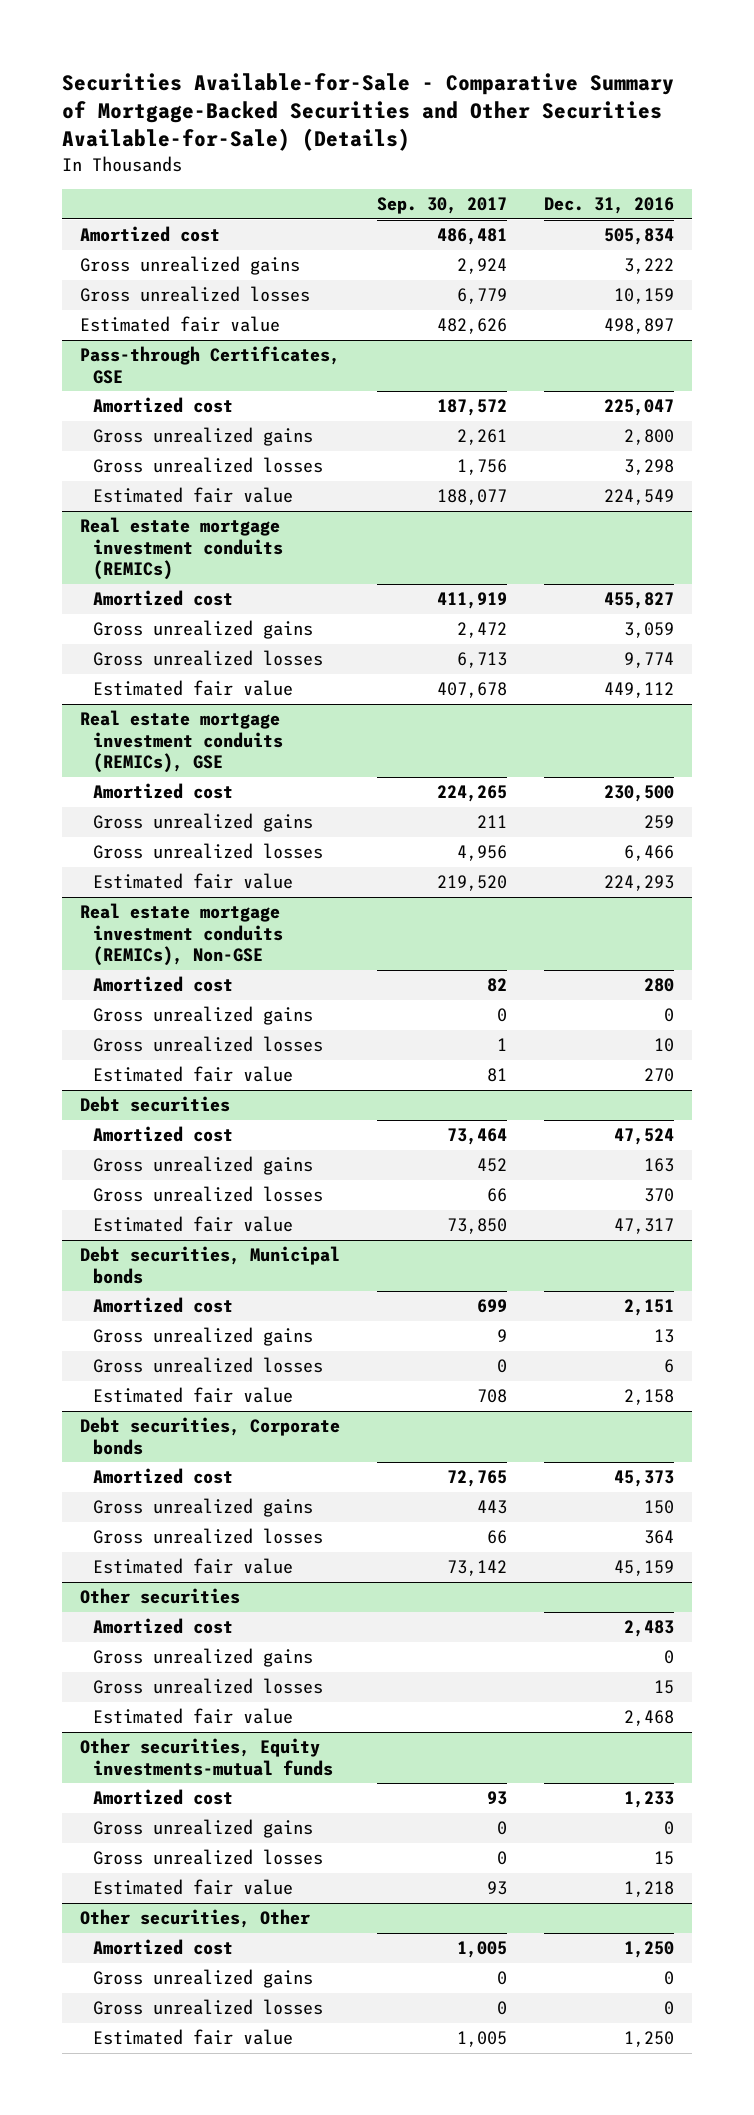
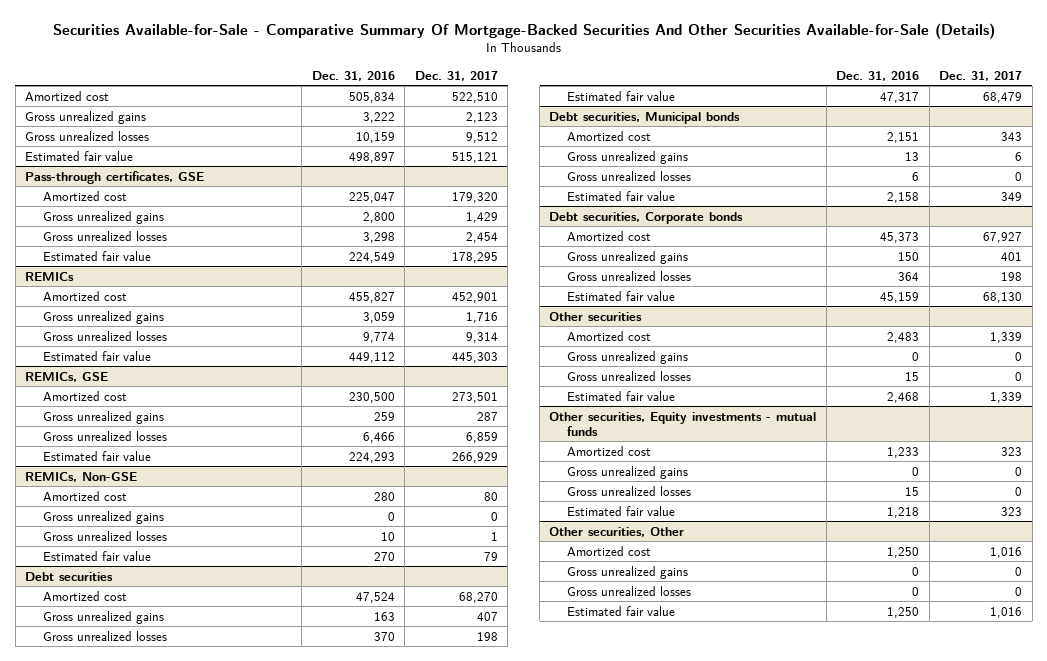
- Securities Available-for-Sale - Comparative Summary of Mortgage-Backed Securities and Other Securities Available-for-Sale) (Details)
+ Securities Available-for-Sale - Comparative Summary Of Mortgage-Backed Securities And Other Securities Available-for-Sale (Details)
- | Sep. 30, 2017 | Dec. 31, 2016
+ | Dec. 31, 2016 | Dec. 31, 2017
- Pass-through Certificates, GSE
+ Pass-through certificates, GSE
- Real estate mortgage investment conduits (REMICs)
+ REMICs
- Real estate mortgage investment conduits (REMICs), GSE
+ REMICs, GSE
- Real estate mortgage investment conduits (REMICs), Non-GSE
+ REMICs, Non-GSE
- Other securities, Equity investments-mutual funds
+ Other securities, Equity investments - mutual funds

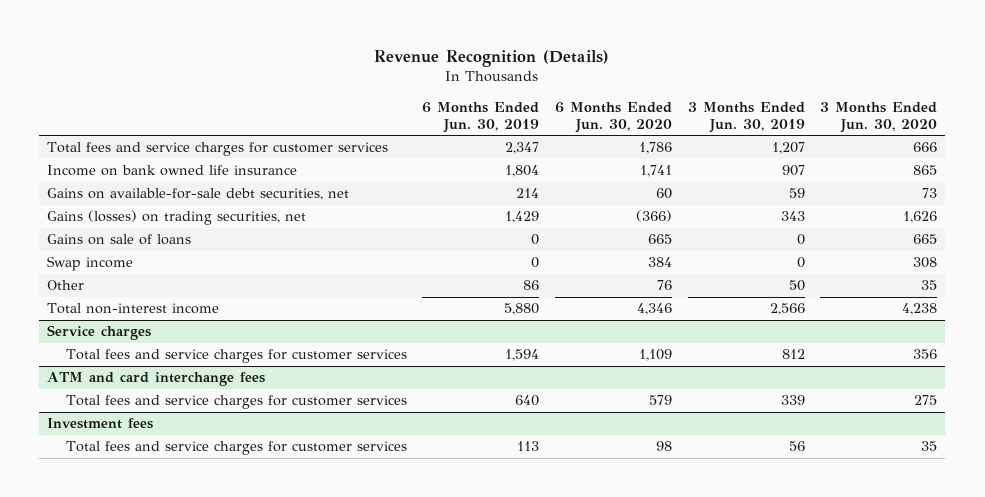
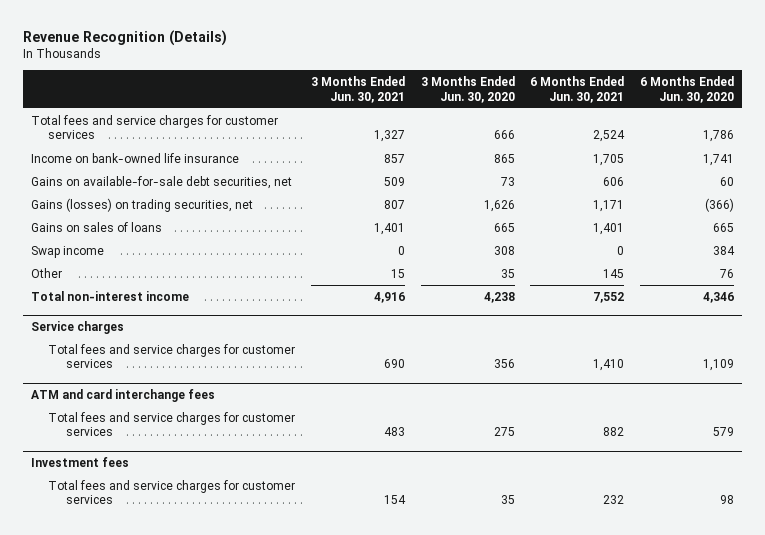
- | 6 Months Ended Jun. 30, 2019 | 6 Months Ended Jun. 30, 2020 | 3 Months Ended Jun. 30, 2019 | 3 Months Ended Jun. 30, 2020
+ | 3 Months Ended Jun. 30, 2021 | 3 Months Ended Jun. 30, 2020 | 6 Months Ended Jun. 30, 2021 | 6 Months Ended Jun. 30, 2020
- Income on bank owned life insurance | 1,804 | 1,741 | 907 | 865
+ Income on bank-owned life insurance | 857 | 865 | 1,705 | 1,741
- Gains on sale of loans | 0 | 665 | 0 | 665
+ Gains on sales of loans | 1,401 | 665 | 1,401 | 665

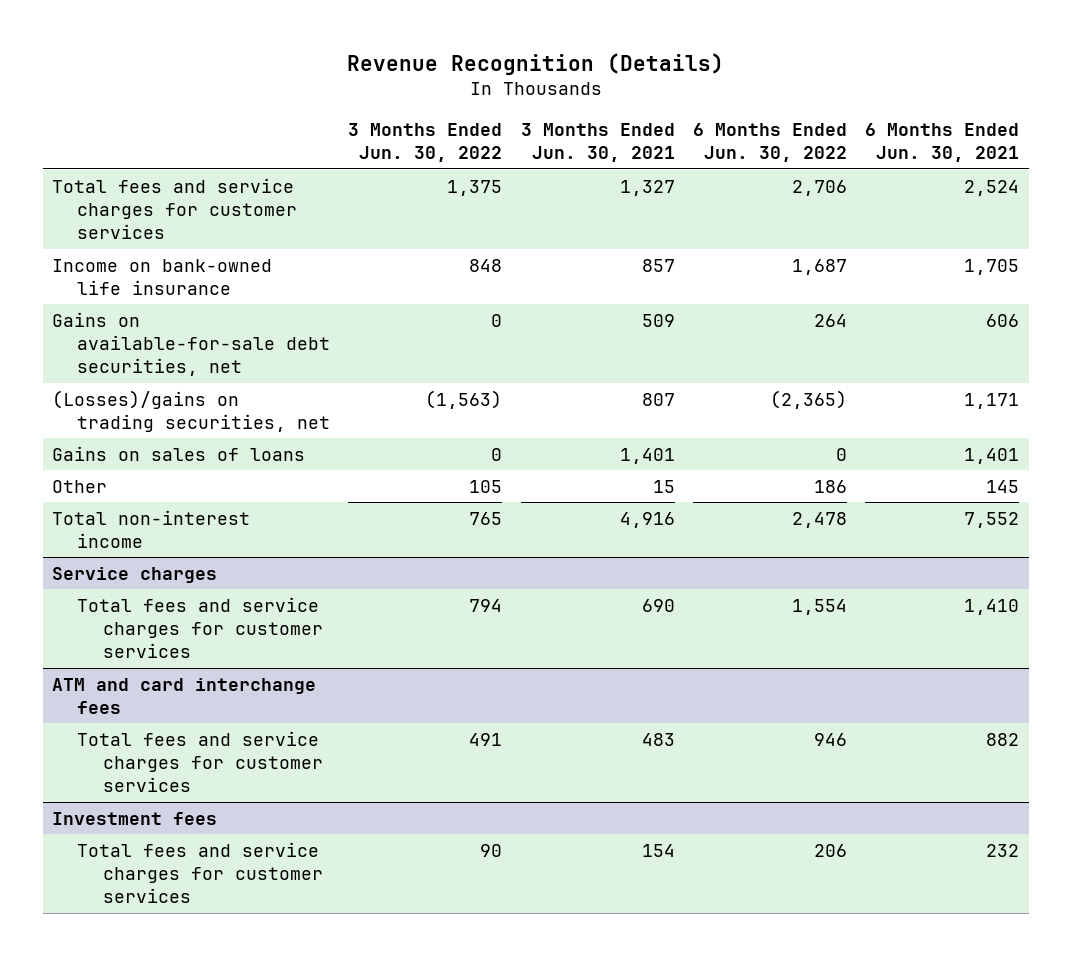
- | 3 Months Ended Jun. 30, 2021 | 3 Months Ended Jun. 30, 2020 | 6 Months Ended Jun. 30, 2021 | 6 Months Ended Jun. 30, 2020
+ | 3 Months Ended Jun. 30, 2022 | 3 Months Ended Jun. 30, 2021 | 6 Months Ended Jun. 30, 2022 | 6 Months Ended Jun. 30, 2021
- Gains (losses) on trading securities, net | 807 | 1,626 | 1,171 | (366)
+ (Losses)/gains on trading securities, net | (1,563) | 807 | (2,365) | 1,171
- Swap income | 0 | 308 | 0 | 384

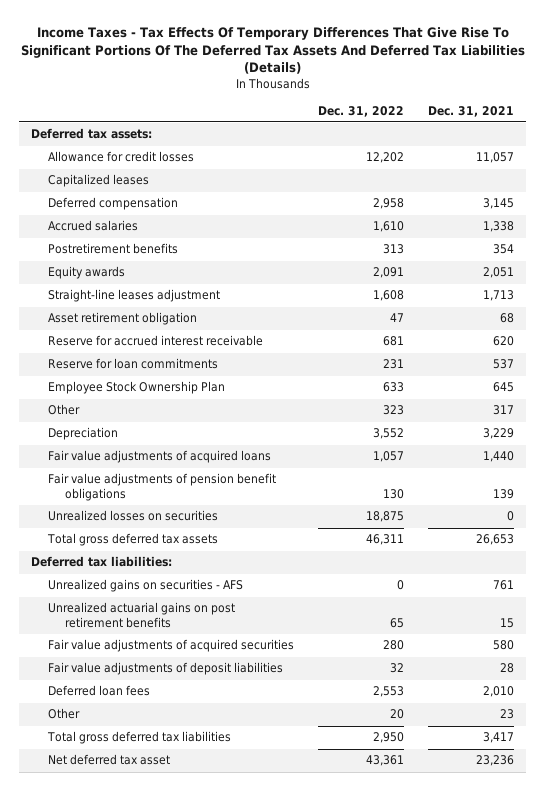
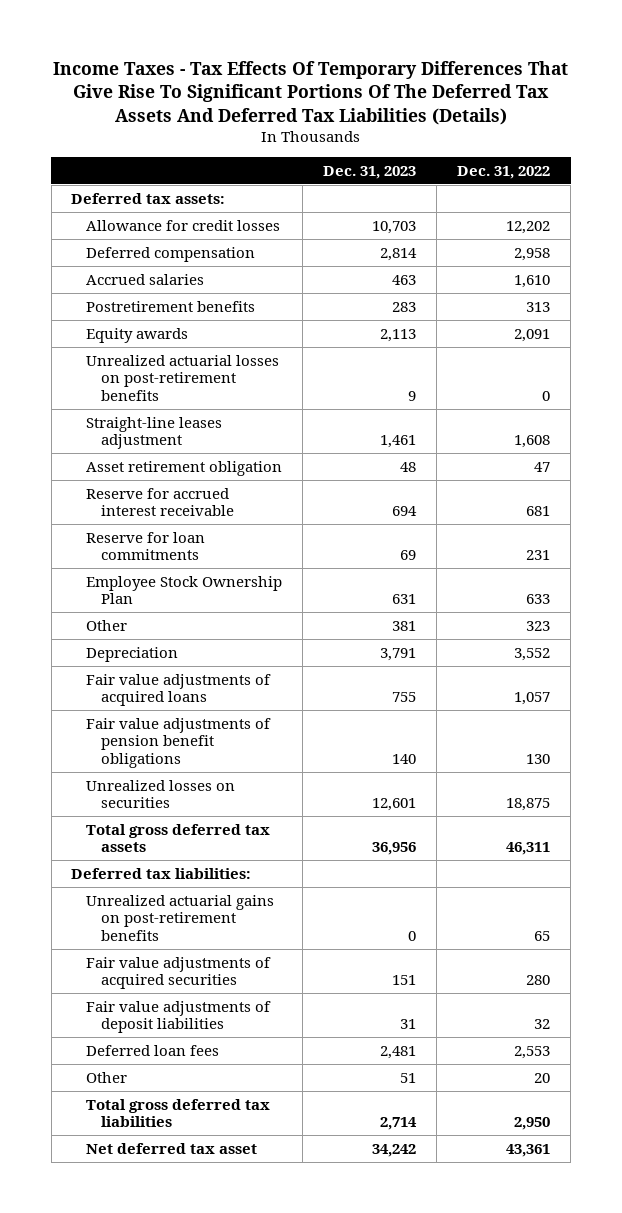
- | Dec. 31, 2022 | Dec. 31, 2021
+ | Dec. 31, 2023 | Dec. 31, 2022
- Capitalized leases
+ Unrealized actuarial losses on post-retirement benefits | 9 | 0
- Unrealized gains on securities - AFS | 0 | 761
- Unrealized actuarial gains on post retirement benefits | 65 | 15
+ Unrealized actuarial gains on post-retirement benefits | 0 | 65

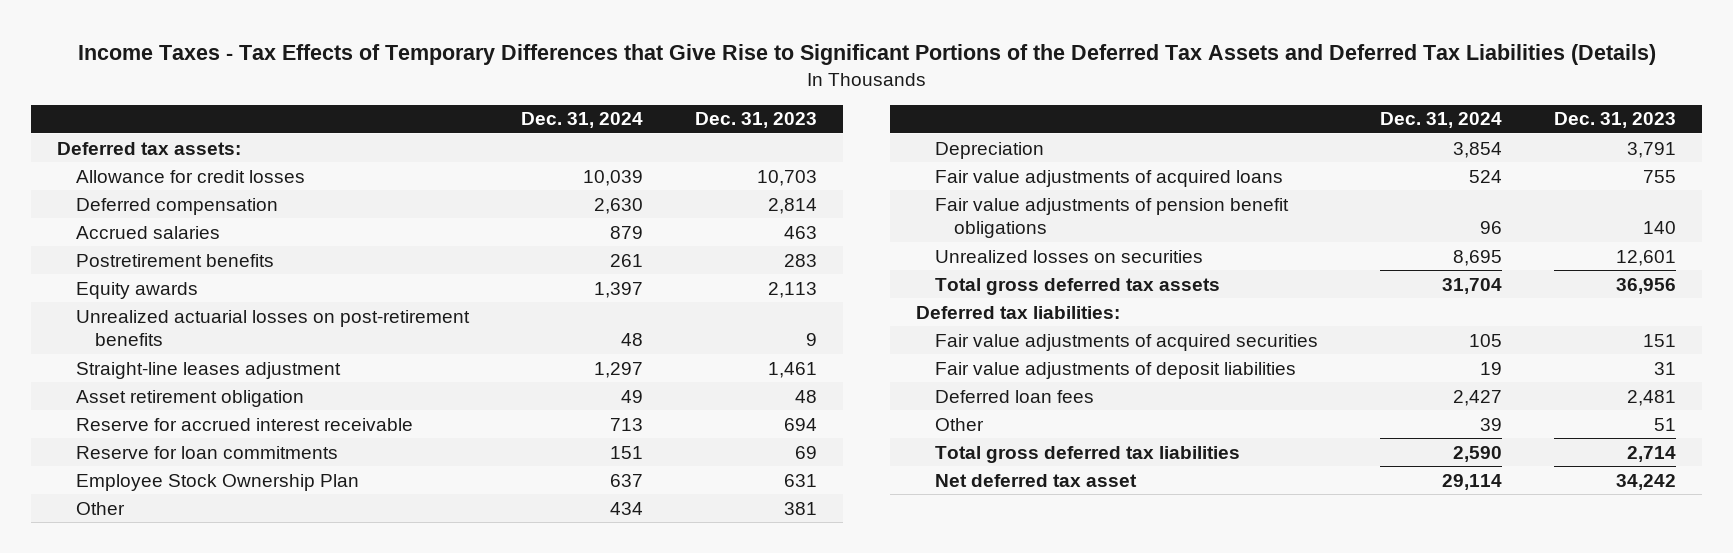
- Income Taxes - Tax Effects Of Temporary Differences That Give Rise To Significant Portions Of The Deferred Tax Assets And Deferred Tax Liabilities (Details)
+ Income Taxes - Tax Effects of Temporary Differences that Give Rise to Significant Portions of the Deferred Tax Assets and Deferred Tax Liabilities (Details)
- | Dec. 31, 2023 | Dec. 31, 2022
+ | Dec. 31, 2024 | Dec. 31, 2023
- Unrealized actuarial gains on post-retirement benefits | 0 | 65

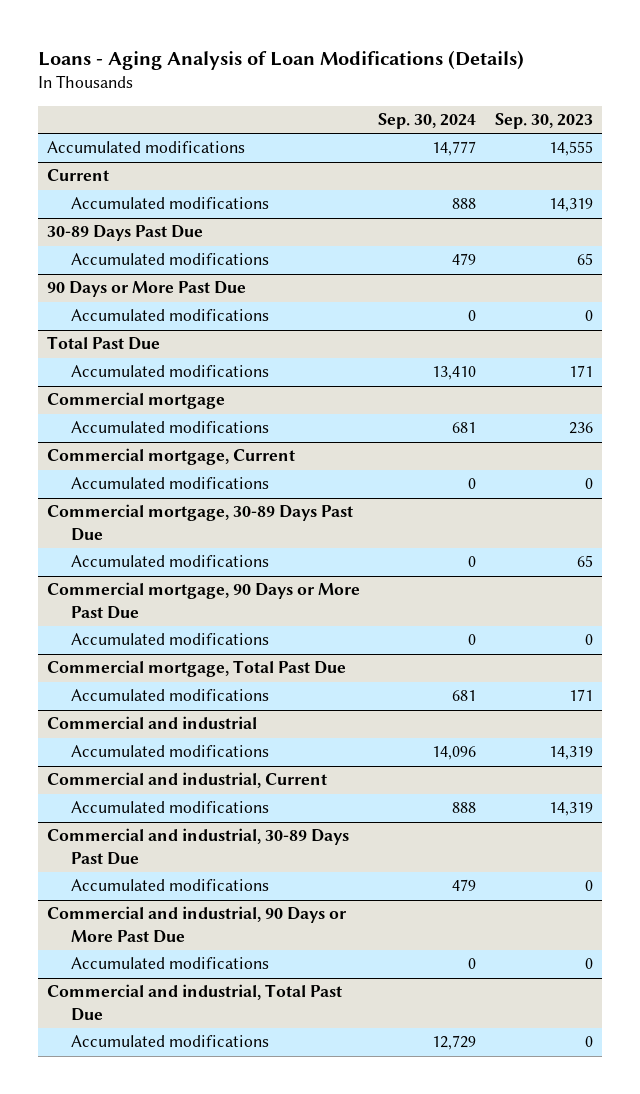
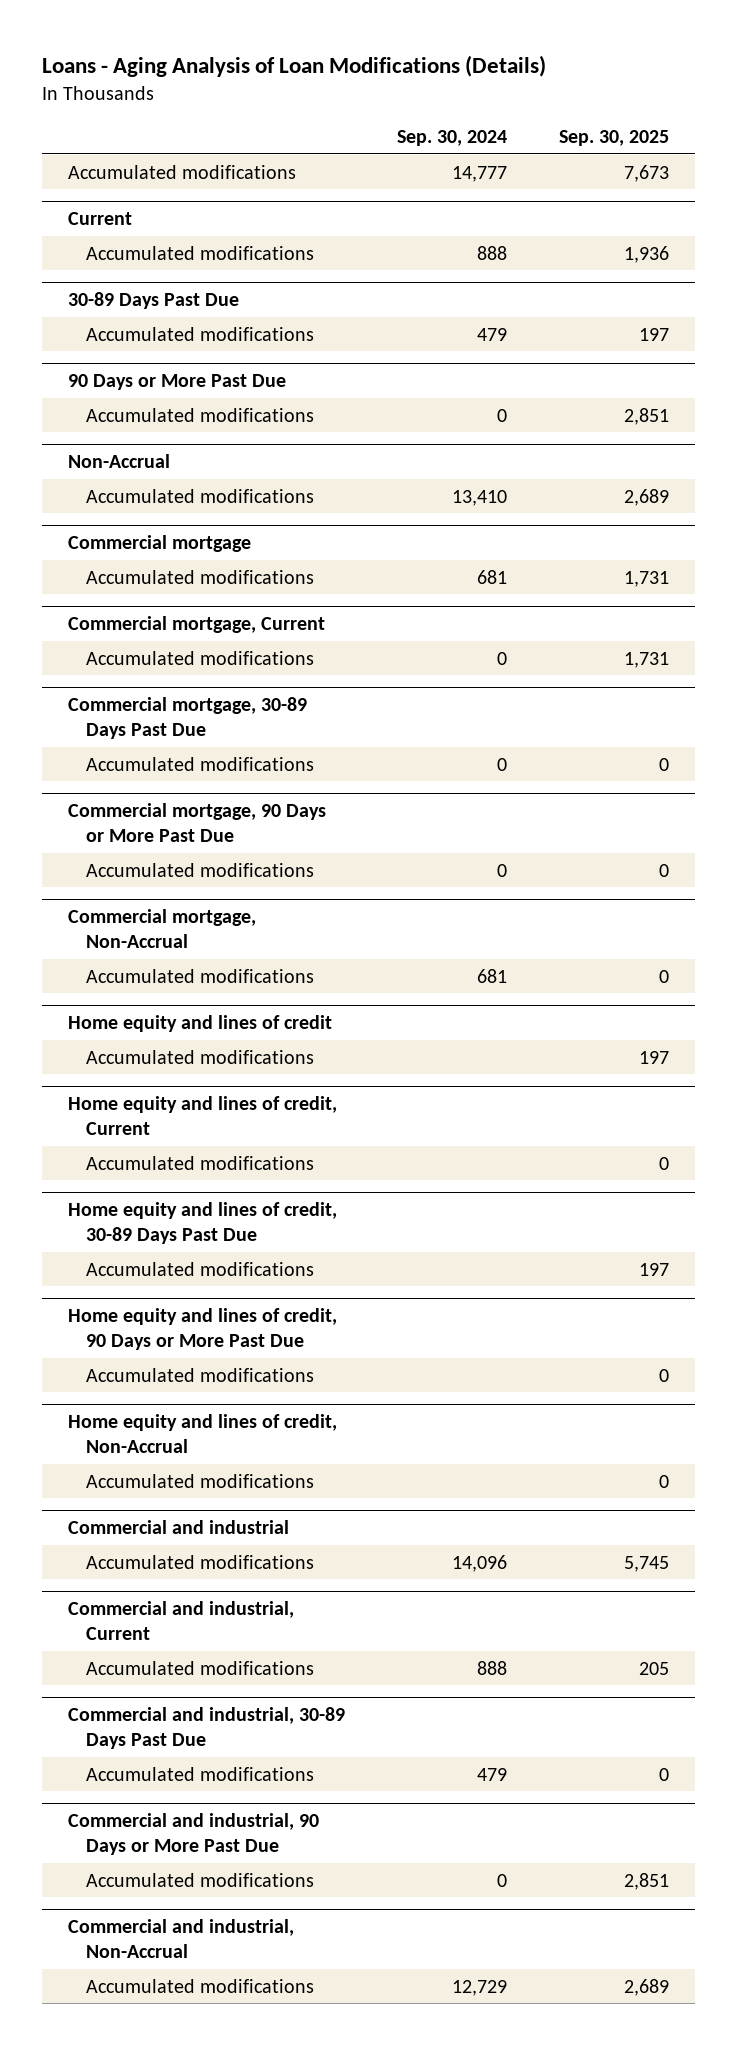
- | Sep. 30, 2024 | Sep. 30, 2023
+ | Sep. 30, 2024 | Sep. 30, 2025
- Total Past Due
+ Non-Accrual
- Commercial mortgage, Total Past Due
+ Commercial mortgage, Non-Accrual
+ Home equity and lines of credit
+ Accumulated modifications | | 197
+ Home equity and lines of credit, Current
+ Accumulated modifications | | 0
+ Home equity and lines of credit, 30-89 Days Past Due
+ Accumulated modifications | | 197
+ Home equity and lines of credit, 90 Days or More Past Due
+ Accumulated modifications | | 0
+ Home equity and lines of credit, Non-Accrual
+ Accumulated modifications | | 0
- Commercial and industrial, Total Past Due
+ Commercial and industrial, Non-Accrual

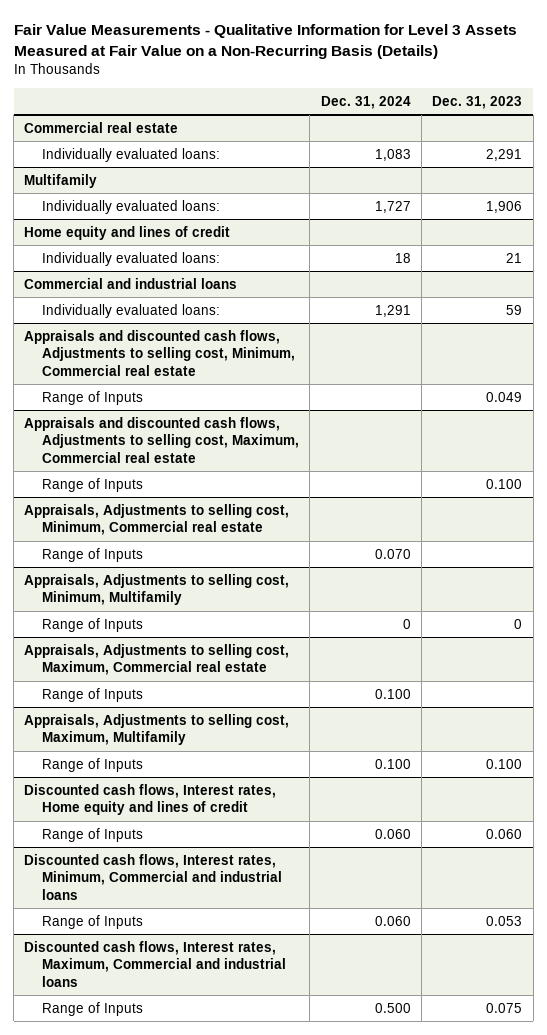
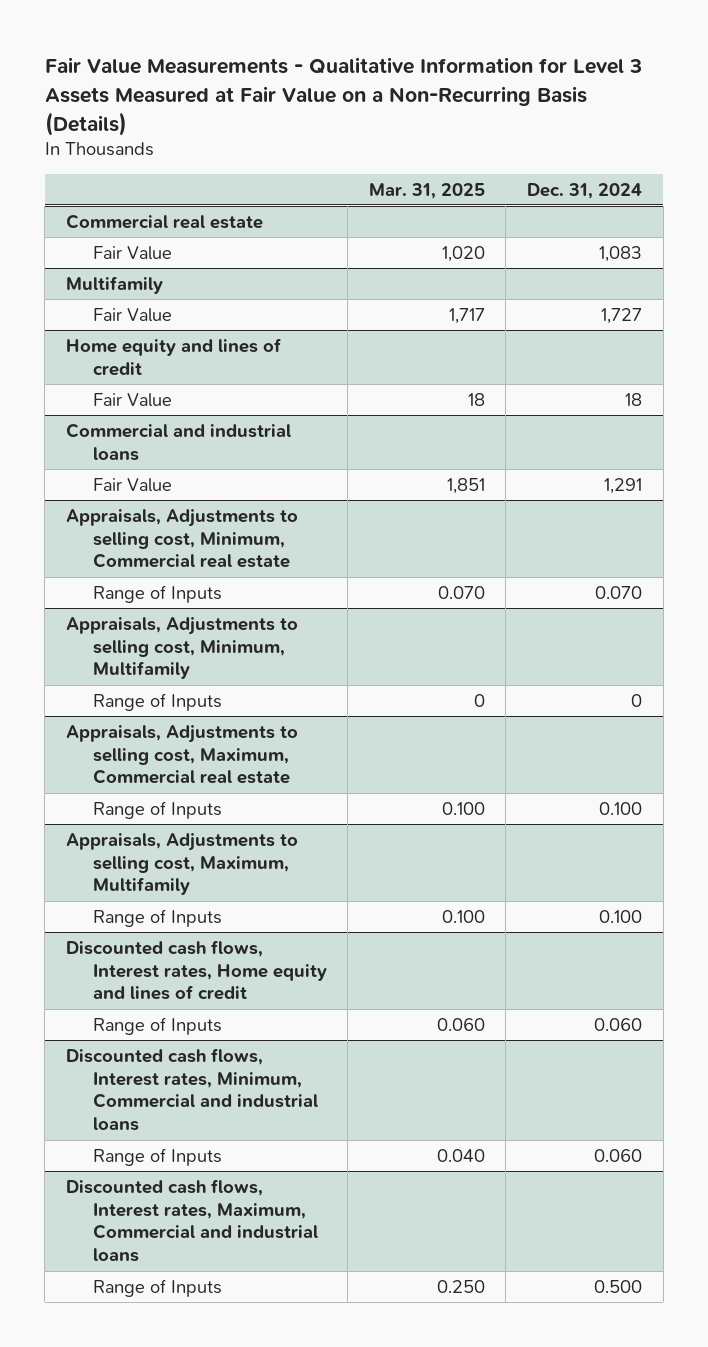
- | Dec. 31, 2024 | Dec. 31, 2023
+ | Mar. 31, 2025 | Dec. 31, 2024
@ Commercial real estate
- Individually evaluated loans: | 1,083 | 2,291
+ Fair Value | 1,020 | 1,083
@ Multifamily
- Individually evaluated loans: | 1,727 | 1,906
+ Fair Value | 1,717 | 1,727
@ Home equity and lines of credit
- Individually evaluated loans: | 18 | 21
+ Fair Value | 18 | 18
@ Commercial and industrial loans
- Individually evaluated loans: | 1,291 | 59
- Appraisals and discounted cash flows, Adjustments to selling cost, Minimum, Commercial real estate
- Range of Inputs | | 0.049
- Appraisals and discounted cash flows, Adjustments to selling cost, Maximum, Commercial real estate
- Range of Inputs | | 0.100
@ Commercial and industrial loans
+ Fair Value | 1,851 | 1,291

